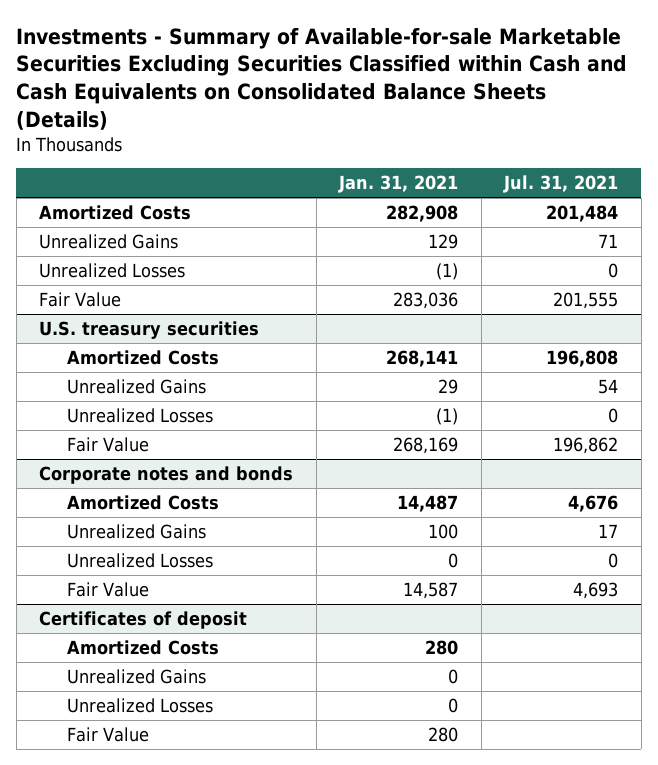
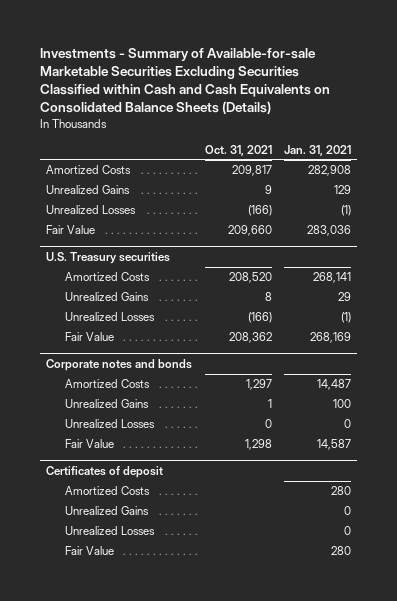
- | Jan. 31, 2021 | Jul. 31, 2021
+ | Oct. 31, 2021 | Jan. 31, 2021
- U.S. treasury securities
+ U.S. Treasury securities

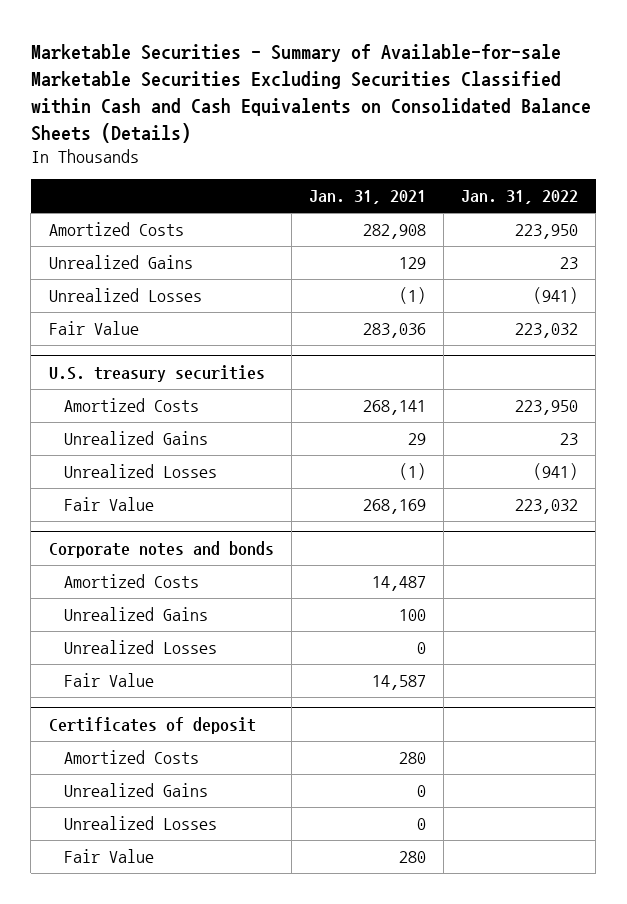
- Investments - Summary of Available-for-sale Marketable Securities Excluding Securities Classified within Cash and Cash Equivalents on Consolidated Balance Sheets (Details)
+ Marketable Securities - Summary of Available-for-sale Marketable Securities Excluding Securities Classified within Cash and Cash Equivalents on Consolidated Balance Sheets (Details)
- | Oct. 31, 2021 | Jan. 31, 2021
+ | Jan. 31, 2021 | Jan. 31, 2022
- U.S. Treasury securities
+ U.S. treasury securities

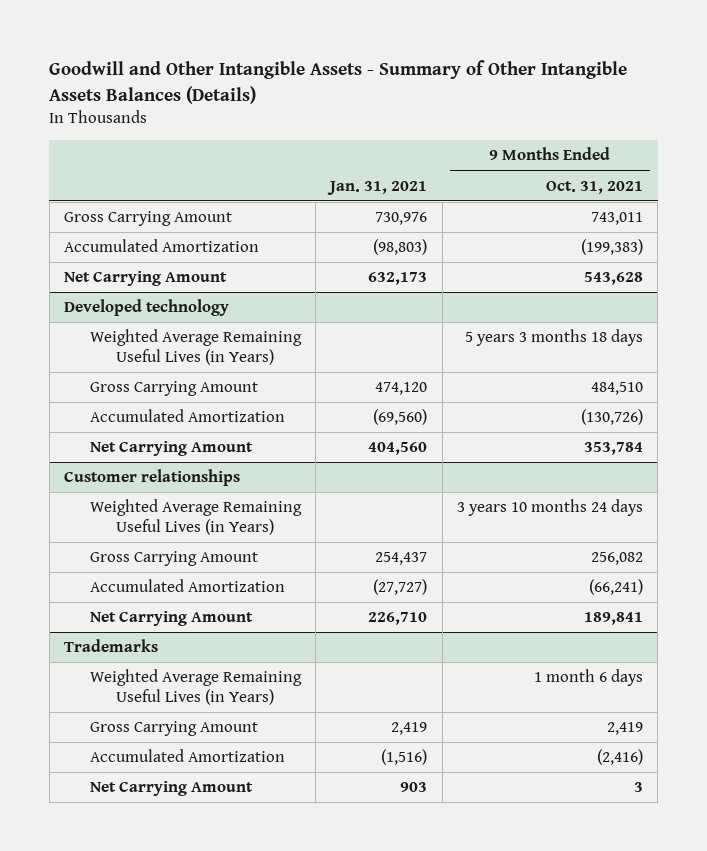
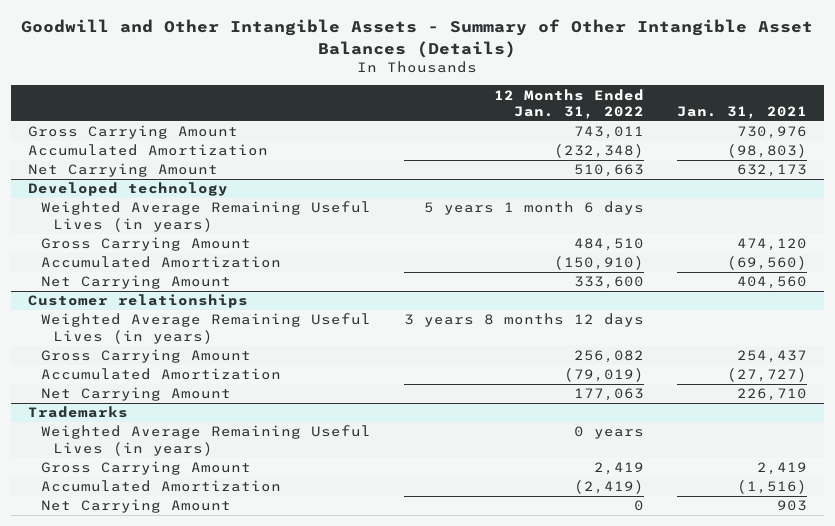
- Goodwill and Other Intangible Assets - Summary of Other Intangible Assets Balances (Details)
+ Goodwill and Other Intangible Assets - Summary of Other Intangible Asset Balances (Details)
- | Jan. 31, 2021 | 9 Months Ended Oct. 31, 2021
+ | 12 Months Ended Jan. 31, 2022 | Jan. 31, 2021
@ Developed technology
- Weighted Average Remaining Useful Lives (in Years) | | 5 years 3 months 18 days
+ Weighted Average Remaining Useful Lives (in years) | 5 years 1 month 6 days |
@ Customer relationships
- Weighted Average Remaining Useful Lives (in Years) | | 3 years 10 months 24 days
+ Weighted Average Remaining Useful Lives (in years) | 3 years 8 months 12 days |
@ Trademarks
- Weighted Average Remaining Useful Lives (in Years) | | 1 month 6 days
+ Weighted Average Remaining Useful Lives (in years) | 0 years |

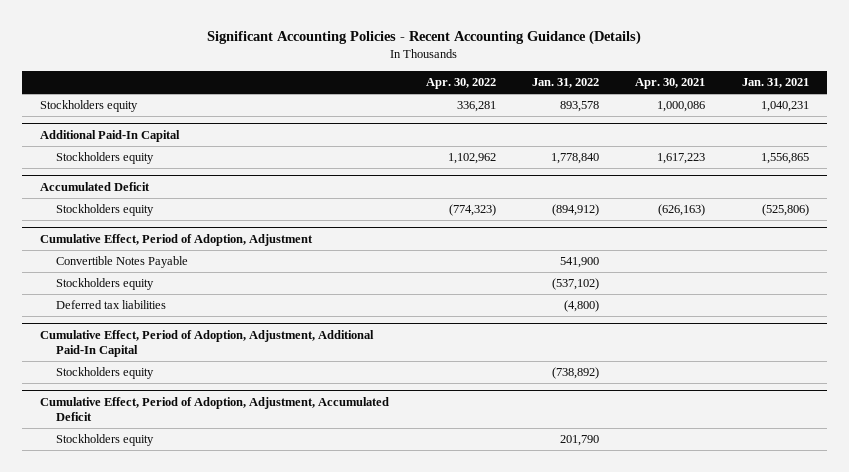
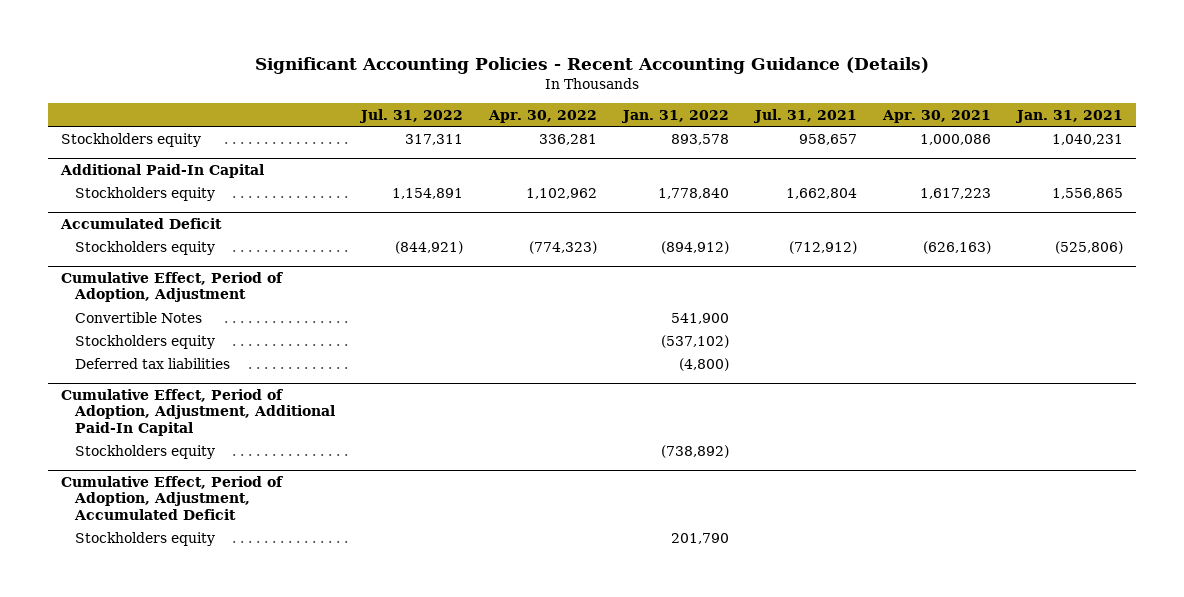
- | Apr. 30, 2022 | Jan. 31, 2022 | Apr. 30, 2021 | Jan. 31, 2021
+ | Jul. 31, 2022 | Apr. 30, 2022 | Jan. 31, 2022 | Jul. 31, 2021 | Apr. 30, 2021 | Jan. 31, 2021
@ Cumulative Effect, Period of Adoption, Adjustment
- Convertible Notes Payable | | 541,900 | |
+ Convertible Notes | | | 541,900 | | |

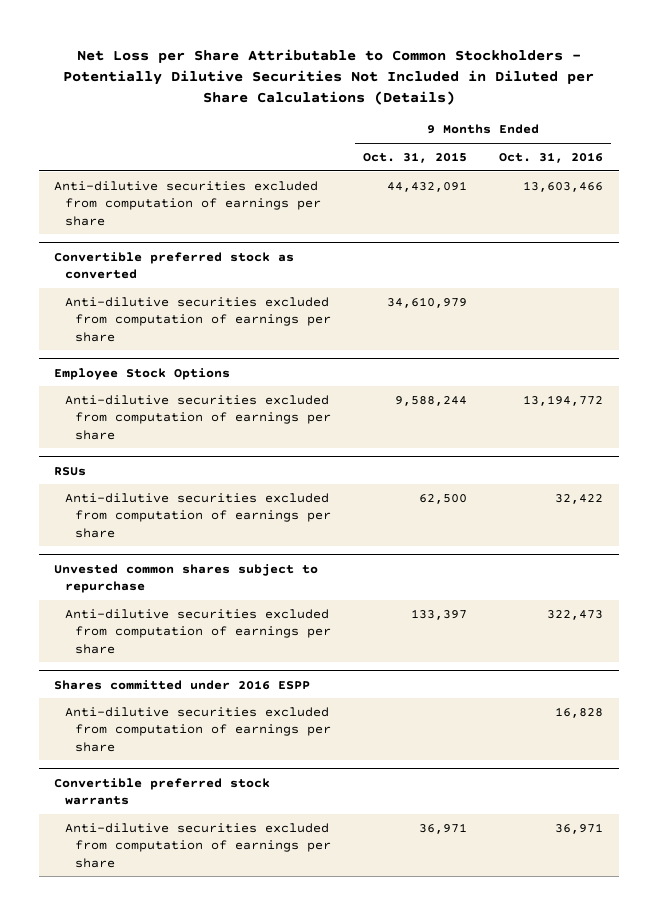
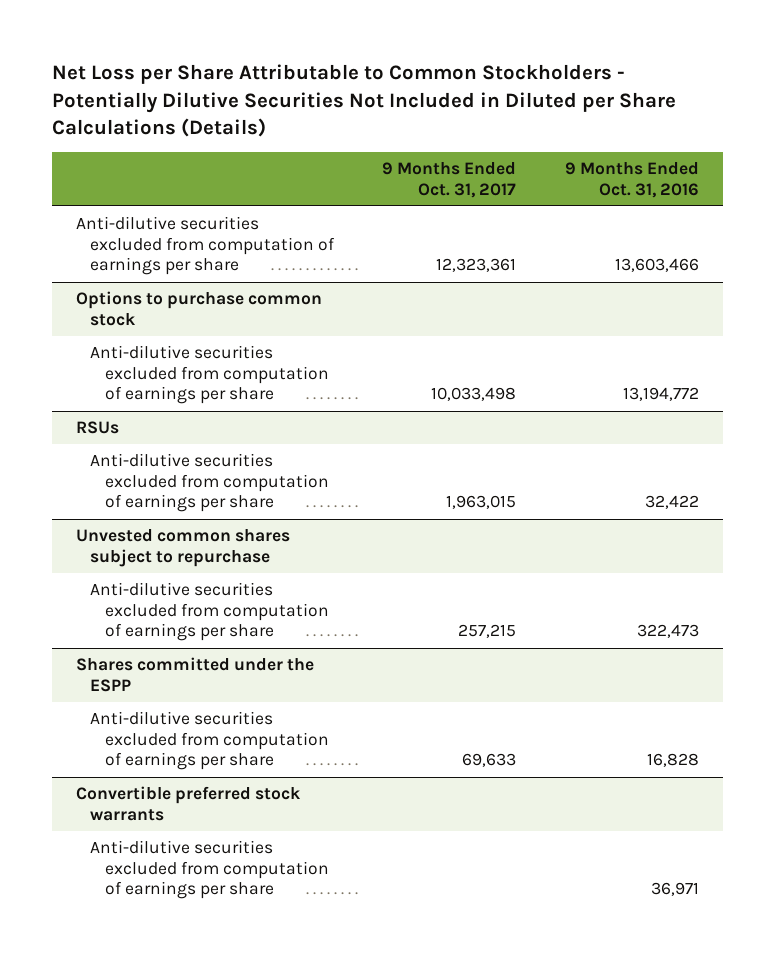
- | 9 Months Ended Oct. 31, 2015 | 9 Months Ended Oct. 31, 2016
+ | 9 Months Ended Oct. 31, 2017 | 9 Months Ended Oct. 31, 2016
- Convertible preferred stock as converted
- Anti-dilutive securities excluded from computation of earnings per share | 34,610,979 |
- Employee Stock Options
+ Options to purchase common stock
- Shares committed under 2016 ESPP
+ Shares committed under the ESPP

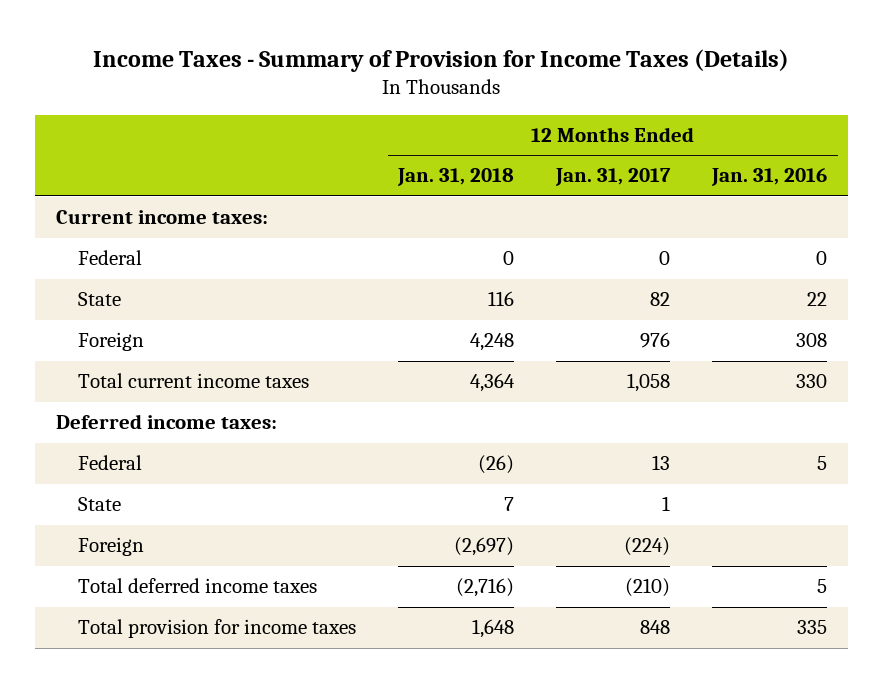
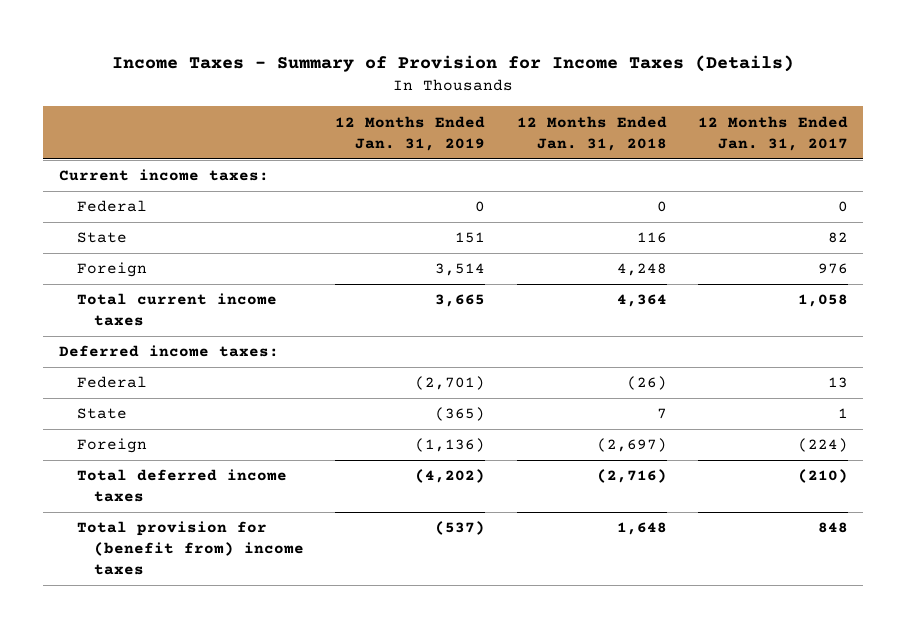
- | 12 Months Ended Jan. 31, 2018 | 12 Months Ended Jan. 31, 2017 | 12 Months Ended Jan. 31, 2016
+ | 12 Months Ended Jan. 31, 2019 | 12 Months Ended Jan. 31, 2018 | 12 Months Ended Jan. 31, 2017
- Total provision for income taxes | 1,648 | 848 | 335
+ Total provision for (benefit from) income taxes | (537) | 1,648 | 848

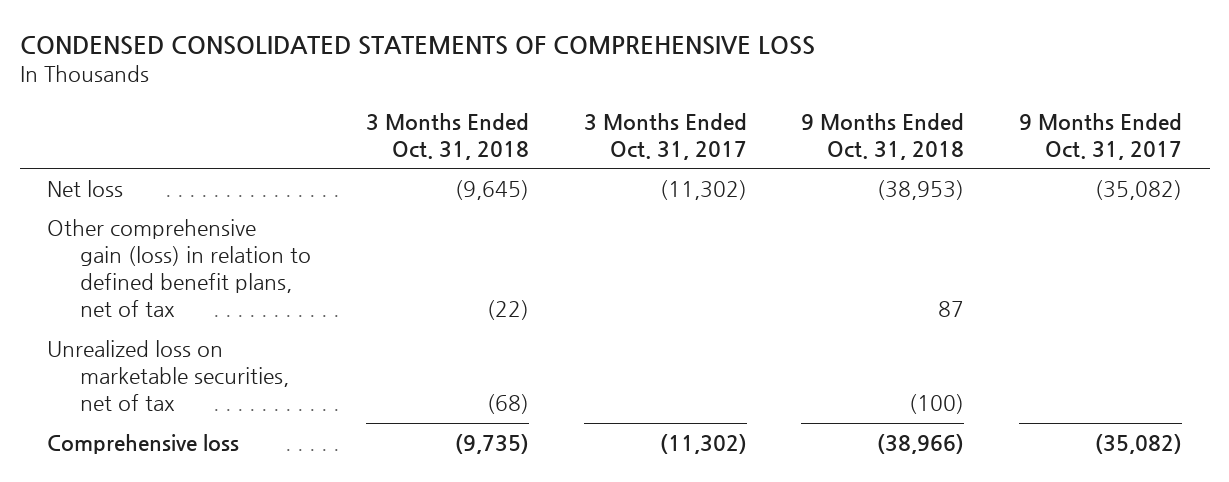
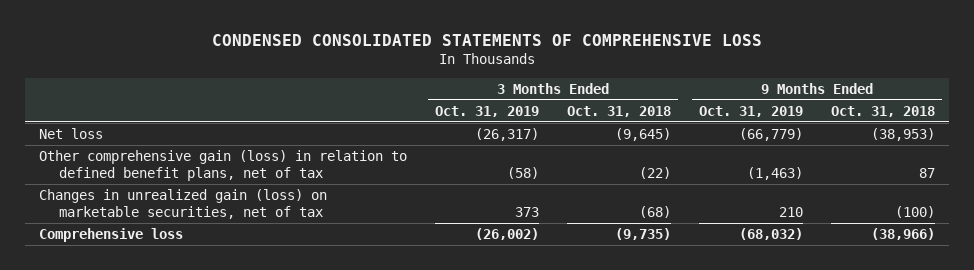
- | 3 Months Ended Oct. 31, 2018 | 3 Months Ended Oct. 31, 2017 | 9 Months Ended Oct. 31, 2018 | 9 Months Ended Oct. 31, 2017
+ | 3 Months Ended Oct. 31, 2019 | 3 Months Ended Oct. 31, 2018 | 9 Months Ended Oct. 31, 2019 | 9 Months Ended Oct. 31, 2018
- Unrealized loss on marketable securities, net of tax | (68) | | (100) |
+ Changes in unrealized gain (loss) on marketable securities, net of tax | 373 | (68) | 210 | (100)

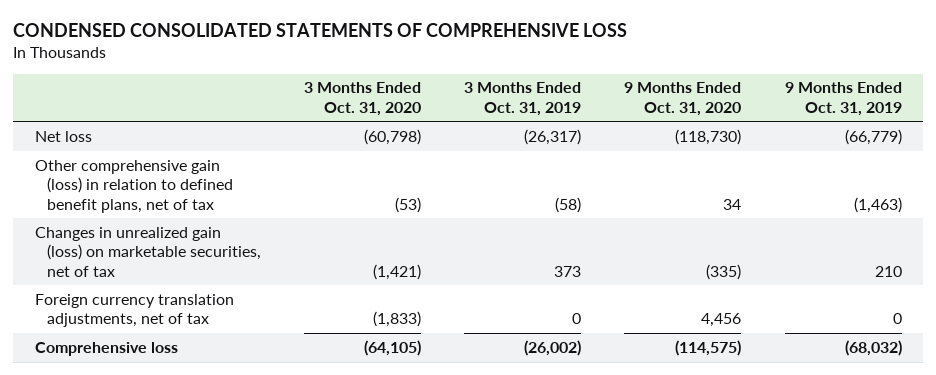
- | 3 Months Ended Oct. 31, 2019 | 3 Months Ended Oct. 31, 2018 | 9 Months Ended Oct. 31, 2019 | 9 Months Ended Oct. 31, 2018
+ | 3 Months Ended Oct. 31, 2020 | 3 Months Ended Oct. 31, 2019 | 9 Months Ended Oct. 31, 2020 | 9 Months Ended Oct. 31, 2019
+ Foreign currency translation adjustments, net of tax | (1,833) | 0 | 4,456 | 0

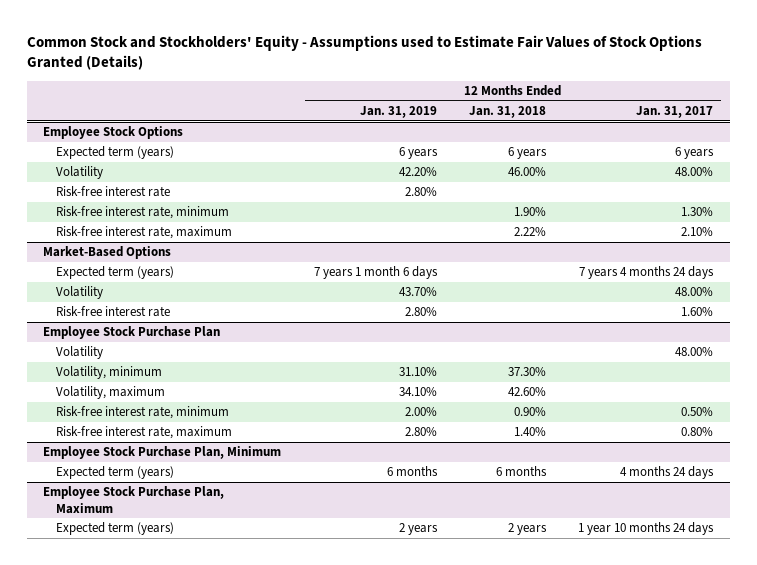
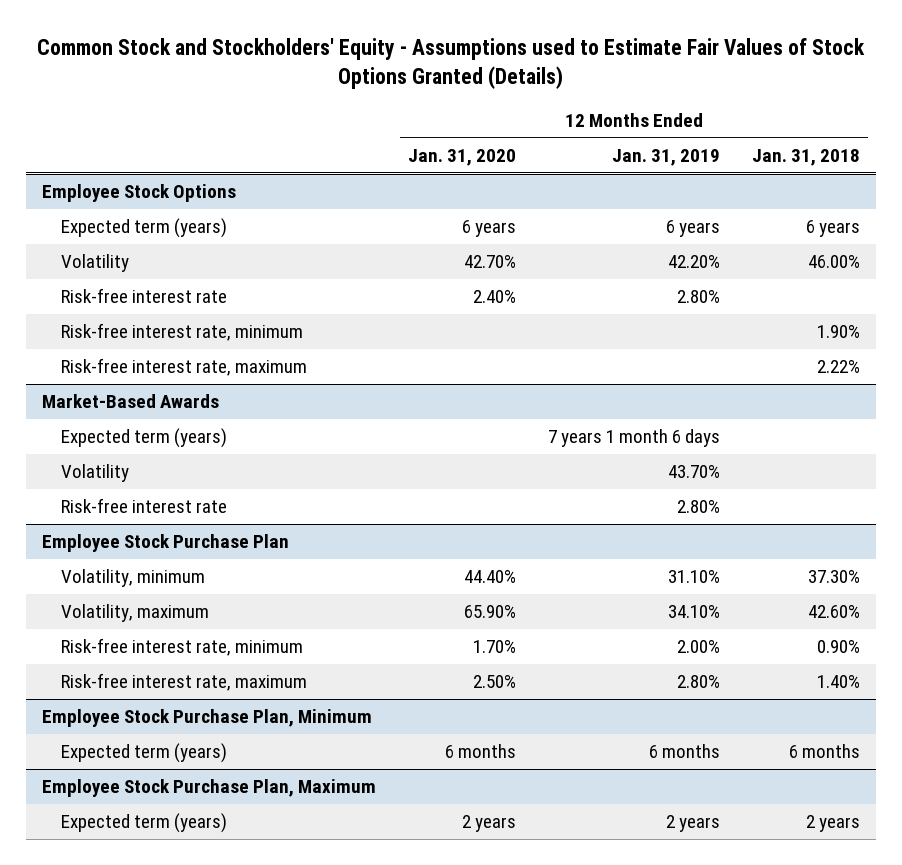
- | 12 Months Ended Jan. 31, 2019 | 12 Months Ended Jan. 31, 2018 | 12 Months Ended Jan. 31, 2017
+ | 12 Months Ended Jan. 31, 2020 | 12 Months Ended Jan. 31, 2019 | 12 Months Ended Jan. 31, 2018
- Market-Based Options
+ Market-Based Awards
@ Employee Stock Purchase Plan
- Volatility | | | 48.00%

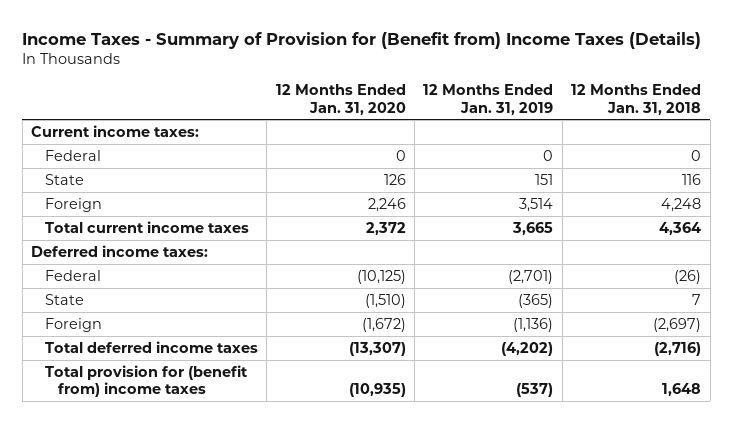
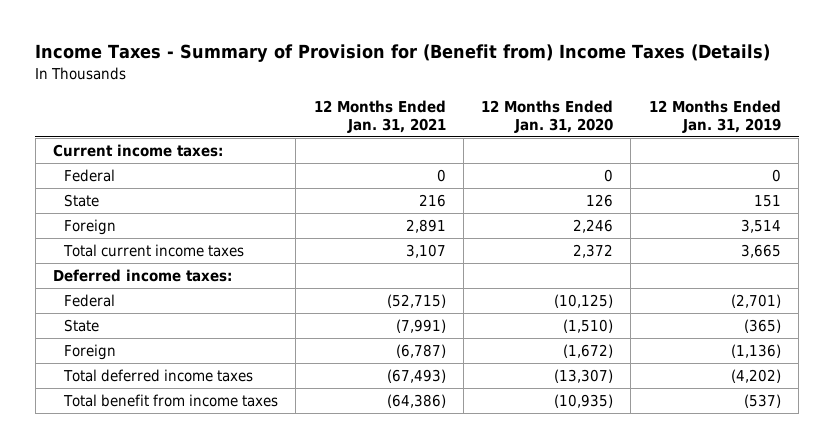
- | 12 Months Ended Jan. 31, 2020 | 12 Months Ended Jan. 31, 2019 | 12 Months Ended Jan. 31, 2018
+ | 12 Months Ended Jan. 31, 2021 | 12 Months Ended Jan. 31, 2020 | 12 Months Ended Jan. 31, 2019
- Total provision for (benefit from) income taxes | (10,935) | (537) | 1,648
+ Total benefit from income taxes | (64,386) | (10,935) | (537)

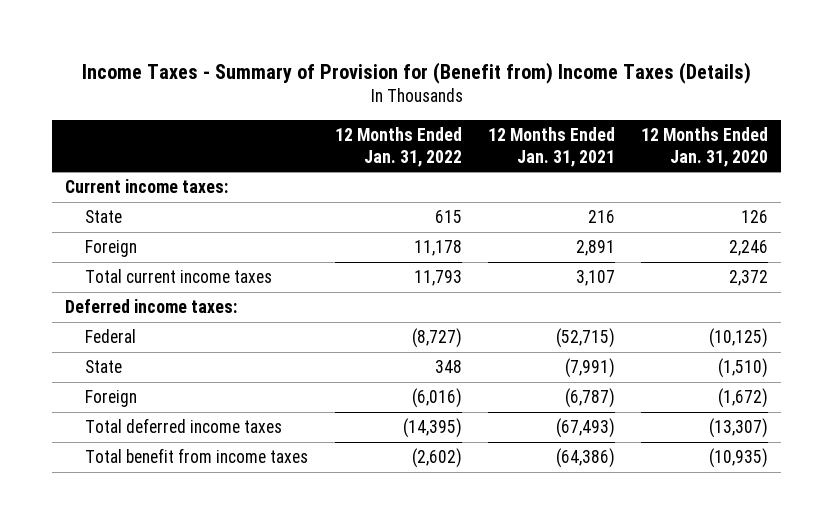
- | 12 Months Ended Jan. 31, 2021 | 12 Months Ended Jan. 31, 2020 | 12 Months Ended Jan. 31, 2019
+ | 12 Months Ended Jan. 31, 2022 | 12 Months Ended Jan. 31, 2021 | 12 Months Ended Jan. 31, 2020
- Federal | 0 | 0 | 0

